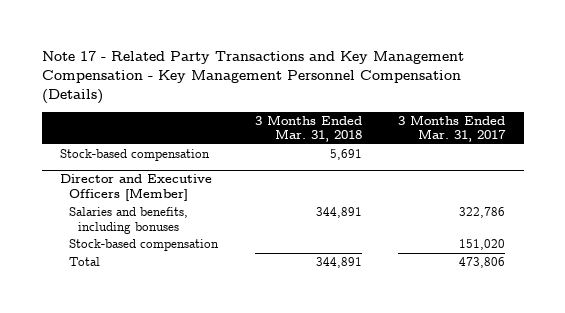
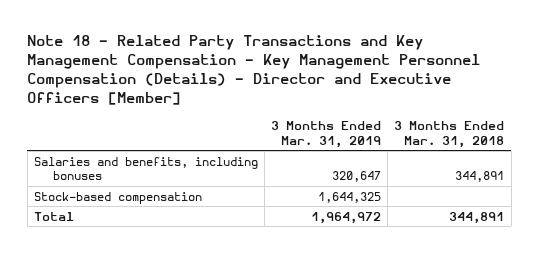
- Note 17 - Related Party Transactions and Key Management Compensation - Key Management Personnel Compensation (Details)
+ Note 18 - Related Party Transactions and Key Management Compensation - Key Management Personnel Compensation (Details) - Director and Executive Officers [Member]
- | 3 Months Ended Mar. 31, 2018 | 3 Months Ended Mar. 31, 2017
+ | 3 Months Ended Mar. 31, 2019 | 3 Months Ended Mar. 31, 2018
- Stock-based compensation | 5,691 |
- Director and Executive Officers [Member]

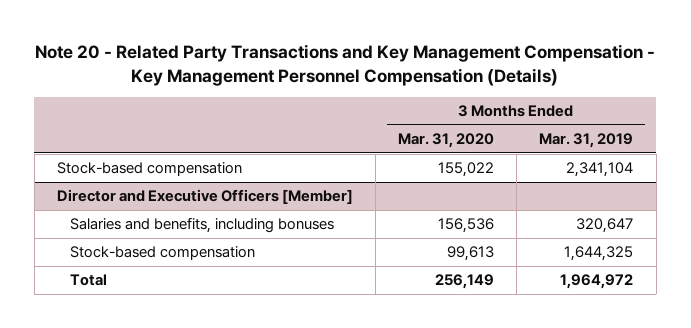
- Note 18 - Related Party Transactions and Key Management Compensation - Key Management Personnel Compensation (Details) - Director and Executive Officers [Member]
+ Note 20 - Related Party Transactions and Key Management Compensation - Key Management Personnel Compensation (Details)
- | 3 Months Ended Mar. 31, 2019 | 3 Months Ended Mar. 31, 2018
+ | 3 Months Ended Mar. 31, 2020 | 3 Months Ended Mar. 31, 2019
+ Stock-based compensation | 155,022 | 2,341,104
+ Director and Executive Officers [Member]

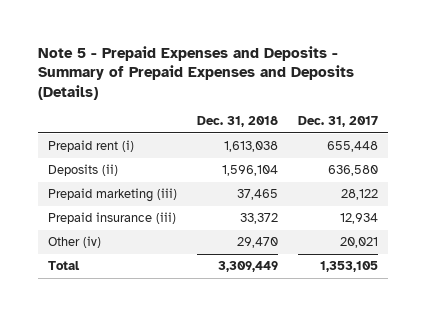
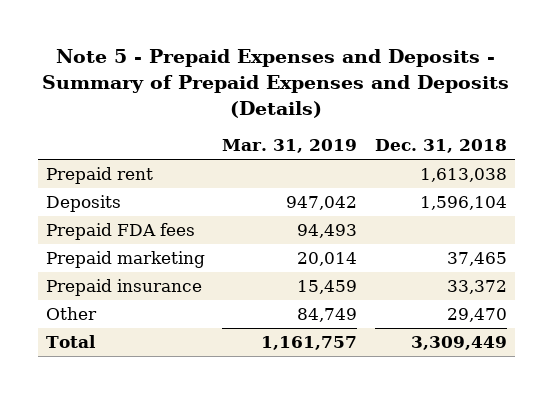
- | Dec. 31, 2018 | Dec. 31, 2017
+ | Mar. 31, 2019 | Dec. 31, 2018
- Prepaid rent (i) | 1,613,038 | 655,448
- Deposits (ii) | 1,596,104 | 636,580
- Prepaid marketing (iii) | 37,465 | 28,122
- Prepaid insurance (iii) | 33,372 | 12,934
- Other (iv) | 29,470 | 20,021
+ Prepaid rent | | 1,613,038
+ Deposits | 947,042 | 1,596,104
+ Prepaid FDA fees | 94,493 |
+ Prepaid marketing | 20,014 | 37,465
+ Prepaid insurance | 15,459 | 33,372
+ Other | 84,749 | 29,470

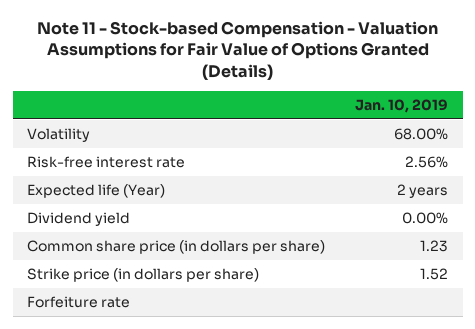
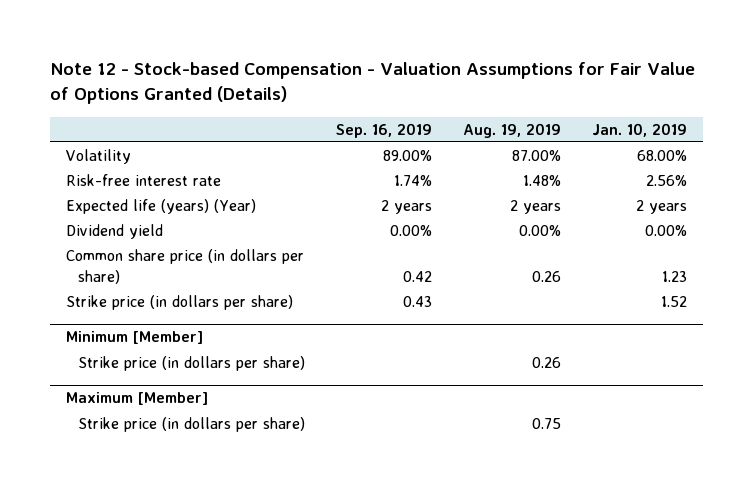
- Note 11 - Stock-based Compensation - Valuation Assumptions for Fair Value of Options Granted (Details)
+ Note 12 - Stock-based Compensation - Valuation Assumptions for Fair Value of Options Granted (Details)
- | Jan. 10, 2019
+ | Sep. 16, 2019 | Aug. 19, 2019 | Jan. 10, 2019
- Expected life (Year) | 2 years
+ Expected life (years) (Year) | 2 years | 2 years | 2 years
- Forfeiture rate
+ Minimum [Member]
+ Strike price (in dollars per share) | | 0.26 |
+ Maximum [Member]
+ Strike price (in dollars per share) | | 0.75 |

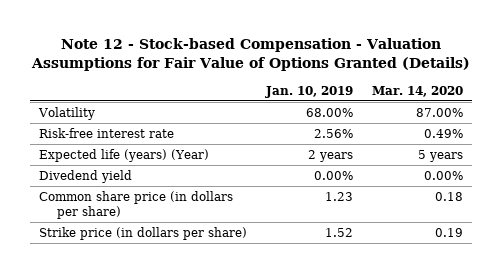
- | Sep. 16, 2019 | Aug. 19, 2019 | Jan. 10, 2019
+ | Jan. 10, 2019 | Mar. 14, 2020
- Dividend yield | 0.00% | 0.00% | 0.00%
+ Divedend yield | 0.00% | 0.00%
- Minimum [Member]
- Strike price (in dollars per share) | | 0.26 |
- Maximum [Member]
- Strike price (in dollars per share) | | 0.75 |

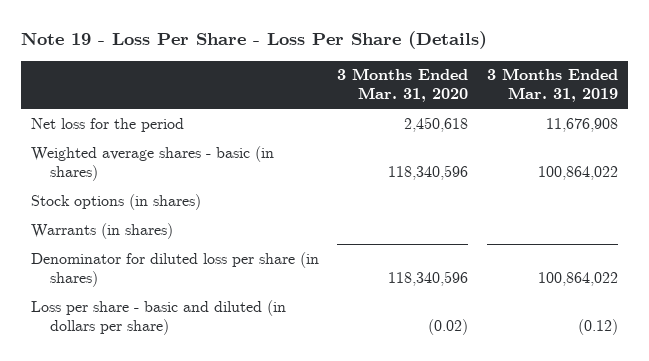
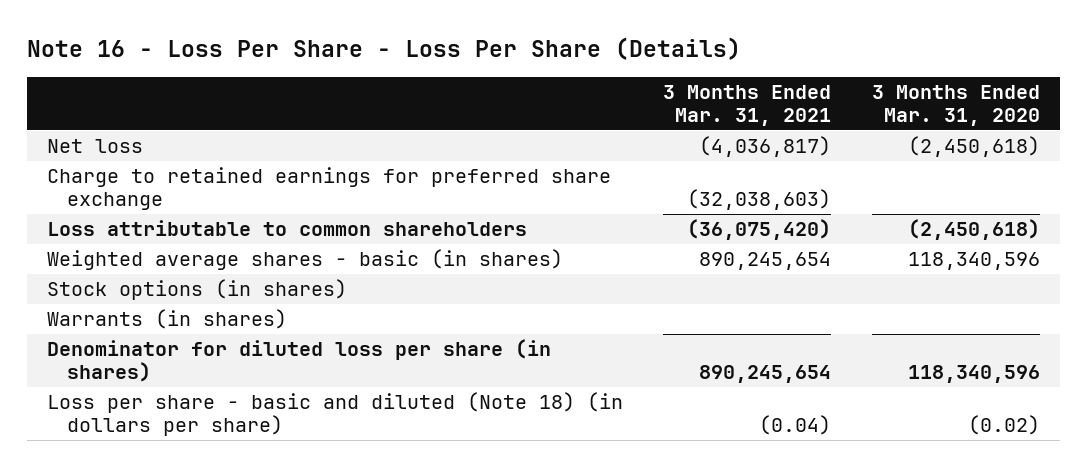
- Note 19 - Loss Per Share - Loss Per Share (Details)
+ Note 16 - Loss Per Share - Loss Per Share (Details)
- | 3 Months Ended Mar. 31, 2020 | 3 Months Ended Mar. 31, 2019
+ | 3 Months Ended Mar. 31, 2021 | 3 Months Ended Mar. 31, 2020
- Net loss for the period | 2,450,618 | 11,676,908
+ Net loss | (4,036,817) | (2,450,618)
+ Charge to retained earnings for preferred share exchange | (32,038,603) |
+ Loss attributable to common shareholders | (36,075,420) | (2,450,618)
- Loss per share - basic and diluted (in dollars per share) | (0.02) | (0.12)
+ Loss per share - basic and diluted (Note 18) (in dollars per share) | (0.04) | (0.02)

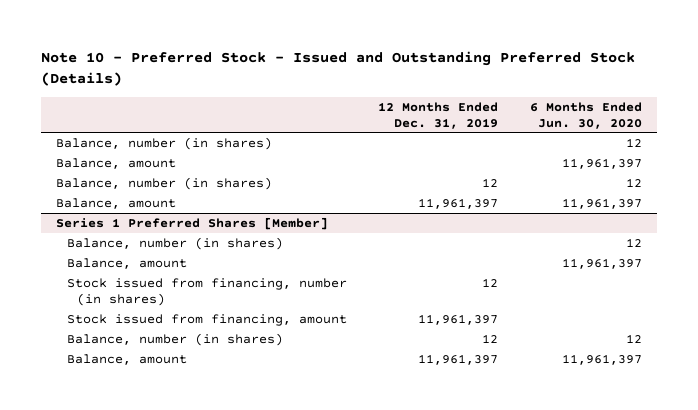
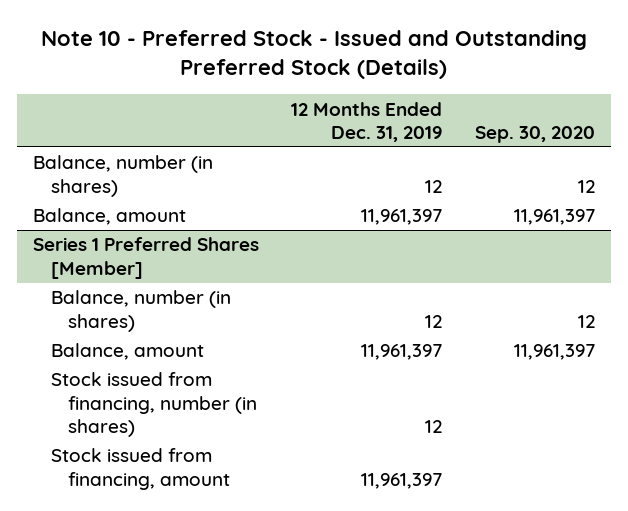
- | 12 Months Ended Dec. 31, 2019 | 6 Months Ended Jun. 30, 2020
+ | 12 Months Ended Dec. 31, 2019 | Sep. 30, 2020
- Balance, number (in shares) | | 12
- Balance, amount | | 11,961,397
@ Series 1 Preferred Shares [Member]
- Balance, number (in shares) | | 12
- Balance, amount | | 11,961,397
moved down: Stock issued from financing, number (in shares) | 12 |
moved down: Stock issued from financing, amount | 11,961,397 |

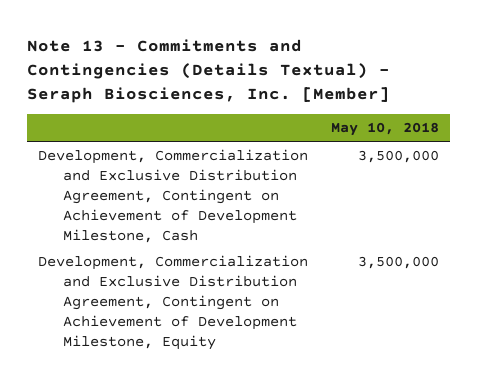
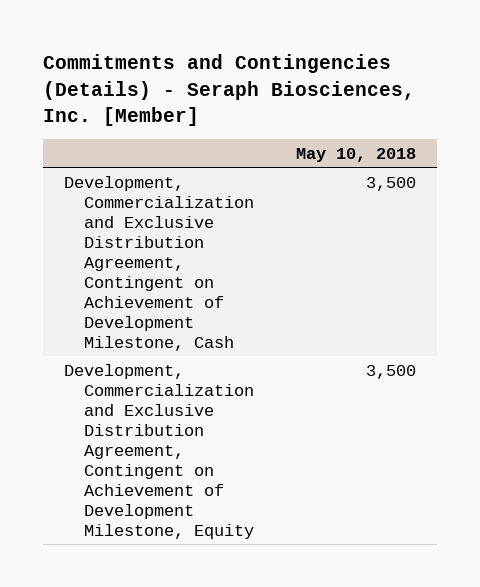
- Note 13 - Commitments and Contingencies (Details Textual) - Seraph Biosciences, Inc. [Member]
+ Commitments and Contingencies (Details) - Seraph Biosciences, Inc. [Member]
- Development, Commercialization and Exclusive Distribution Agreement, Contingent on Achievement of Development Milestone, Cash | 3,500,000
- Development, Commercialization and Exclusive Distribution Agreement, Contingent on Achievement of Development Milestone, Equity | 3,500,000
+ Development, Commercialization and Exclusive Distribution Agreement, Contingent on Achievement of Development Milestone, Cash | 3,500
+ Development, Commercialization and Exclusive Distribution Agreement, Contingent on Achievement of Development Milestone, Equity | 3,500

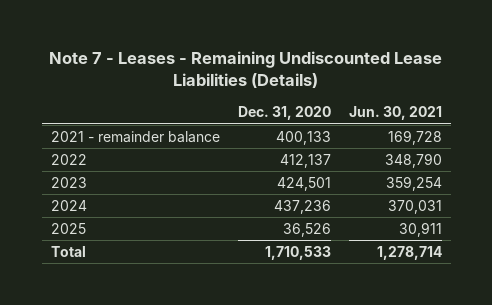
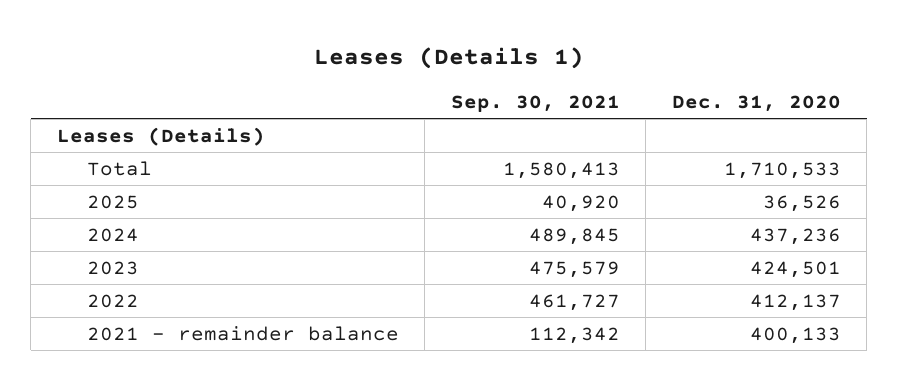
- Note 7 - Leases - Remaining Undiscounted Lease Liabilities (Details)
+ Leases (Details 1)
- | Dec. 31, 2020 | Jun. 30, 2021
+ | Sep. 30, 2021 | Dec. 31, 2020
+ Leases (Details)
moved down: 2025 | 40,920 | 36,526
moved down: 2024 | 489,845 | 437,236
moved down: 2023 | 475,579 | 424,501
moved down: 2022 | 461,727 | 412,137
moved down: 2021 - remainder balance | 112,342 | 400,133

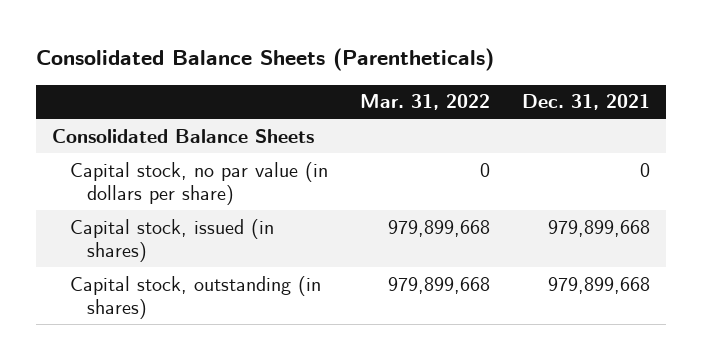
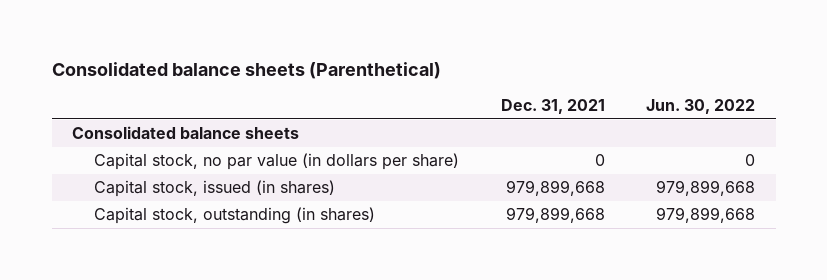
- Consolidated Balance Sheets (Parentheticals)
+ Consolidated balance sheets (Parenthetical)
- | Mar. 31, 2022 | Dec. 31, 2021
+ | Dec. 31, 2021 | Jun. 30, 2022
- Consolidated Balance Sheets
+ Consolidated balance sheets

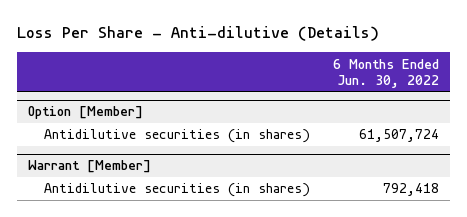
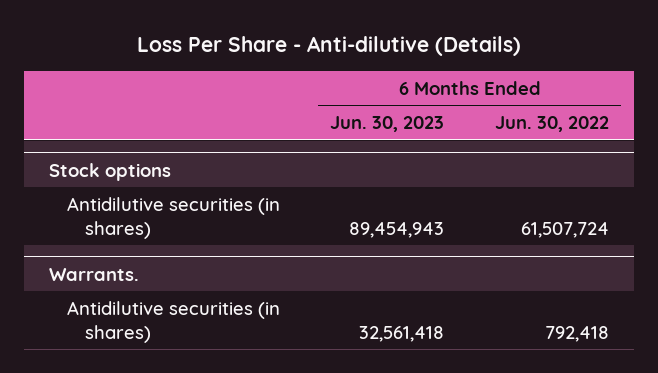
- | 6 Months Ended Jun. 30, 2022
+ | 6 Months Ended Jun. 30, 2023 | 6 Months Ended Jun. 30, 2022
- Option [Member]
+ Stock options
- Warrant [Member]
+ Warrants.

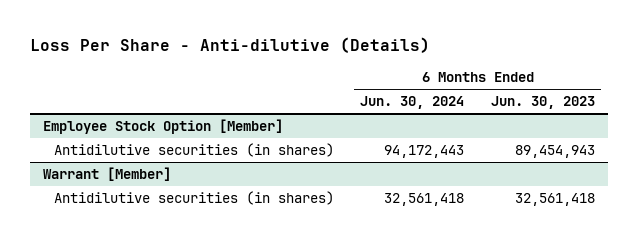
- | 6 Months Ended Jun. 30, 2023 | 6 Months Ended Jun. 30, 2022
+ | 6 Months Ended Jun. 30, 2024 | 6 Months Ended Jun. 30, 2023
- Stock options
+ Employee Stock Option [Member]
- Warrants.
+ Warrant [Member]

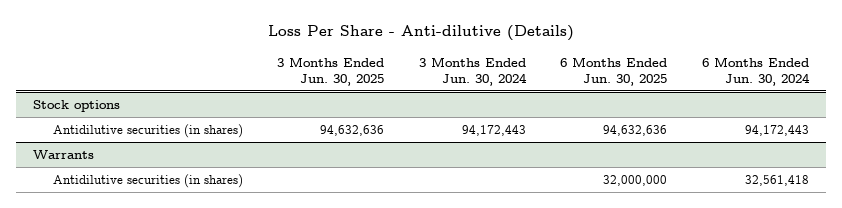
- | 6 Months Ended Jun. 30, 2024 | 6 Months Ended Jun. 30, 2023
+ | 3 Months Ended Jun. 30, 2025 | 3 Months Ended Jun. 30, 2024 | 6 Months Ended Jun. 30, 2025 | 6 Months Ended Jun. 30, 2024
- Employee Stock Option [Member]
+ Stock options
- Warrant [Member]
+ Warrants

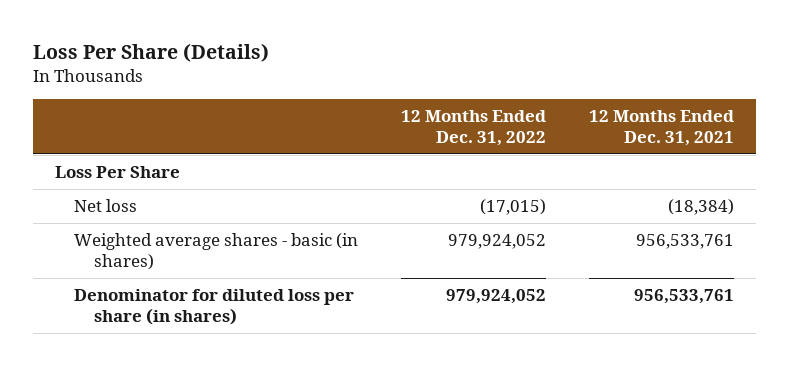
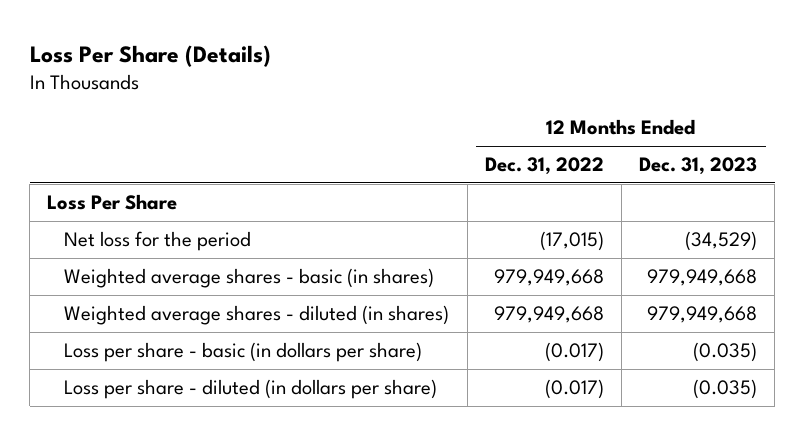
- | 12 Months Ended Dec. 31, 2022 | 12 Months Ended Dec. 31, 2021
+ | 12 Months Ended Dec. 31, 2022 | 12 Months Ended Dec. 31, 2023
- Net loss | (17,015) | (18,384)
- Weighted average shares - basic (in shares) | 979,924,052 | 956,533,761
- Denominator for diluted loss per share (in shares) | 979,924,052 | 956,533,761
+ Net loss for the period | (17,015) | (34,529)
+ Weighted average shares - basic (in shares) | 979,949,668 | 979,949,668
+ Weighted average shares - diluted (in shares) | 979,949,668 | 979,949,668
+ Loss per share - basic (in dollars per share) | (0.017) | (0.035)
+ Loss per share - diluted (in dollars per share) | (0.017) | (0.035)

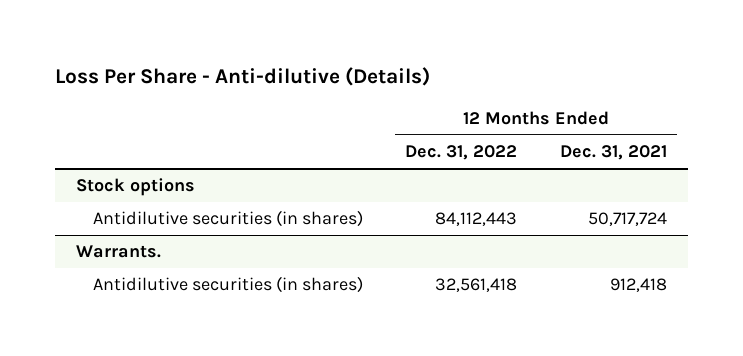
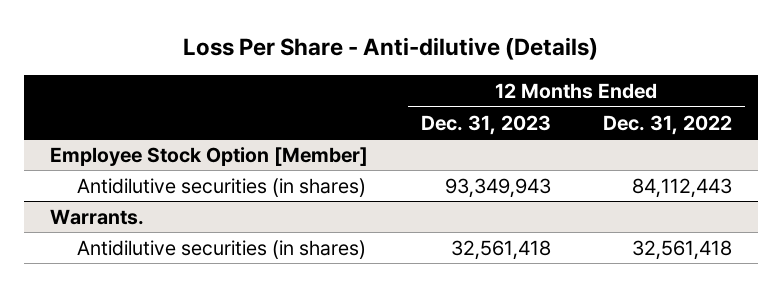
- | 12 Months Ended Dec. 31, 2022 | 12 Months Ended Dec. 31, 2021
+ | 12 Months Ended Dec. 31, 2023 | 12 Months Ended Dec. 31, 2022
- Stock options
+ Employee Stock Option [Member]

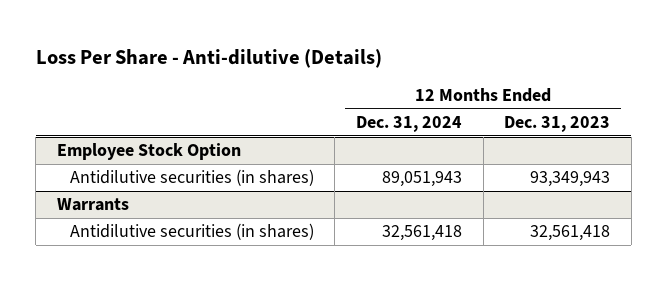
- | 12 Months Ended Dec. 31, 2023 | 12 Months Ended Dec. 31, 2022
+ | 12 Months Ended Dec. 31, 2024 | 12 Months Ended Dec. 31, 2023
- Employee Stock Option [Member]
+ Employee Stock Option
- Warrants.
+ Warrants

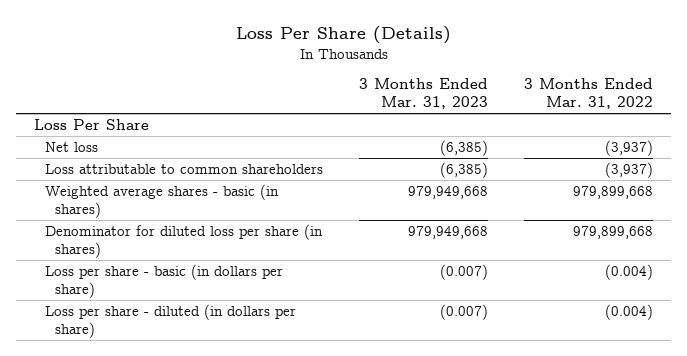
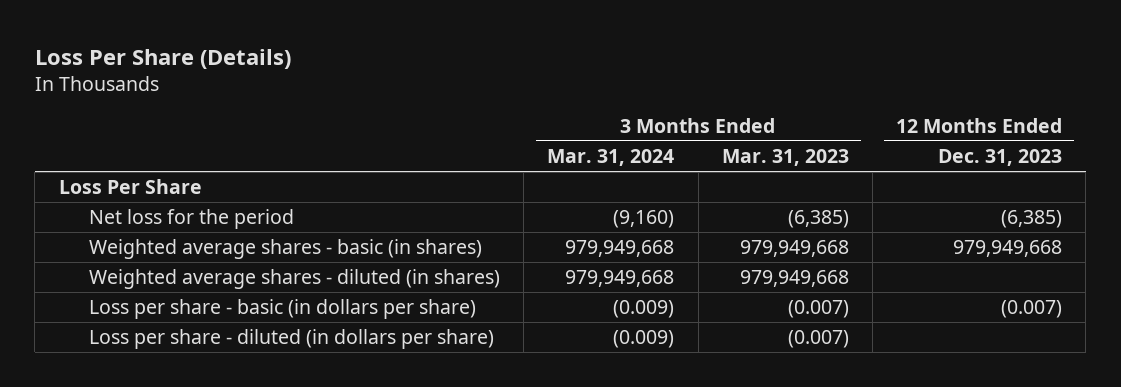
- | 3 Months Ended Mar. 31, 2023 | 3 Months Ended Mar. 31, 2022
+ | 3 Months Ended Mar. 31, 2024 | 3 Months Ended Mar. 31, 2023 | 12 Months Ended Dec. 31, 2023
- Net loss | (6,385) | (3,937)
- Loss attributable to common shareholders | (6,385) | (3,937)
+ Net loss for the period | (9,160) | (6,385) | (6,385)
- Denominator for diluted loss per share (in shares) | 979,949,668 | 979,899,668
+ Weighted average shares - diluted (in shares) | 979,949,668 | 979,949,668 |

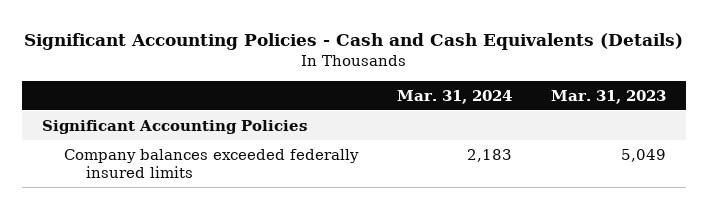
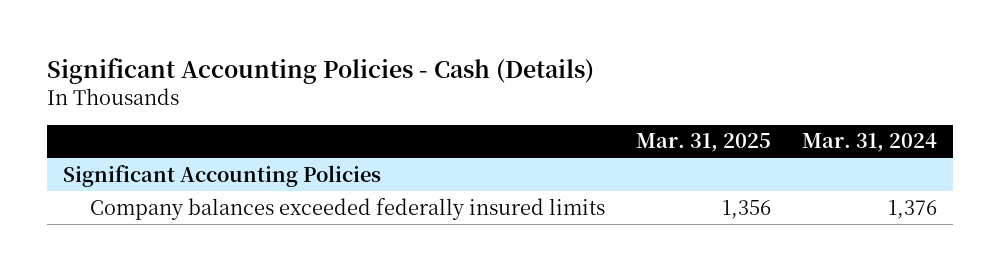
- Significant Accounting Policies - Cash and Cash Equivalents (Details)
+ Significant Accounting Policies - Cash (Details)
- | Mar. 31, 2024 | Mar. 31, 2023
+ | Mar. 31, 2025 | Mar. 31, 2024
- Company balances exceeded federally insured limits | 2,183 | 5,049
+ Company balances exceeded federally insured limits | 1,356 | 1,376

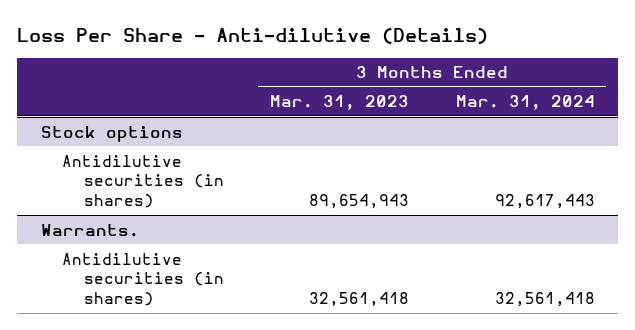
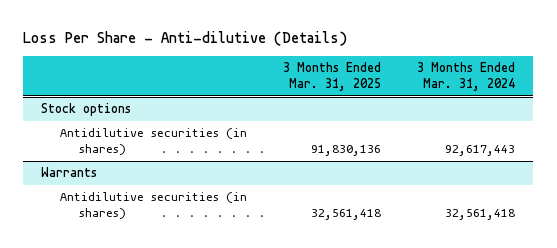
- | 3 Months Ended Mar. 31, 2023 | 3 Months Ended Mar. 31, 2024
+ | 3 Months Ended Mar. 31, 2025 | 3 Months Ended Mar. 31, 2024
- Warrants.
+ Warrants

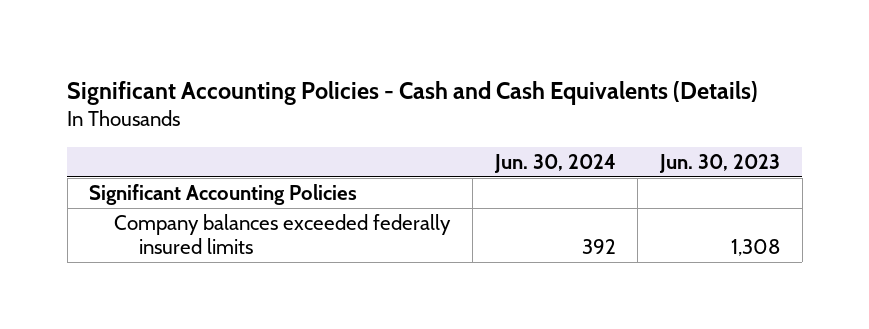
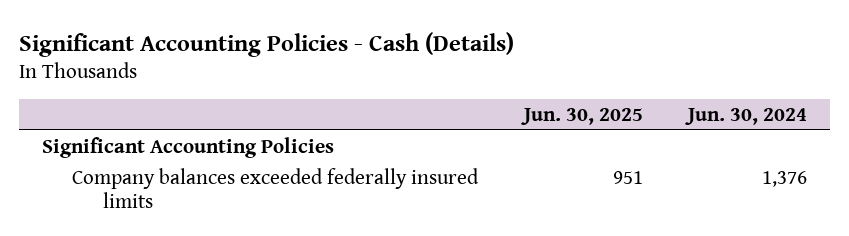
- Significant Accounting Policies - Cash and Cash Equivalents (Details)
+ Significant Accounting Policies - Cash (Details)
- | Jun. 30, 2024 | Jun. 30, 2023
+ | Jun. 30, 2025 | Jun. 30, 2024
- Company balances exceeded federally insured limits | 392 | 1,308
+ Company balances exceeded federally insured limits | 951 | 1,376

